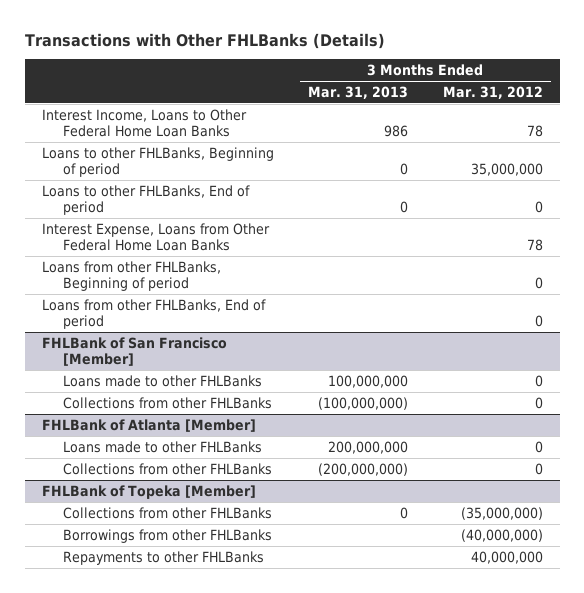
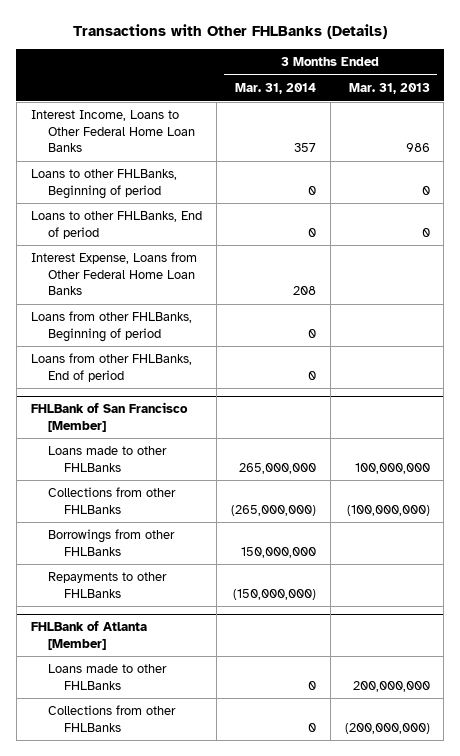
- | 3 Months Ended Mar. 31, 2013 | 3 Months Ended Mar. 31, 2012
+ | 3 Months Ended Mar. 31, 2014 | 3 Months Ended Mar. 31, 2013
@ FHLBank of San Francisco [Member]
+ Borrowings from other FHLBanks | 150,000,000 |
+ Repayments to other FHLBanks | (150,000,000) |
- FHLBank of Topeka [Member]
- Collections from other FHLBanks | 0 | (35,000,000)
- Borrowings from other FHLBanks | | (40,000,000)
- Repayments to other FHLBanks | | 40,000,000

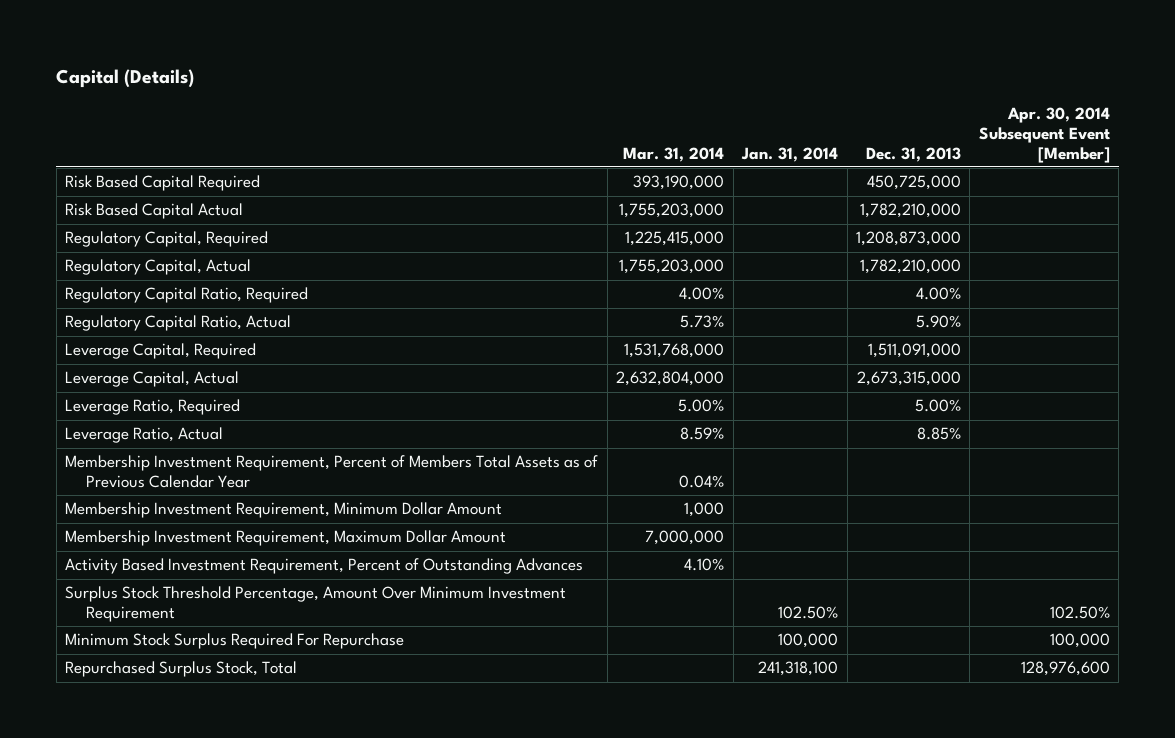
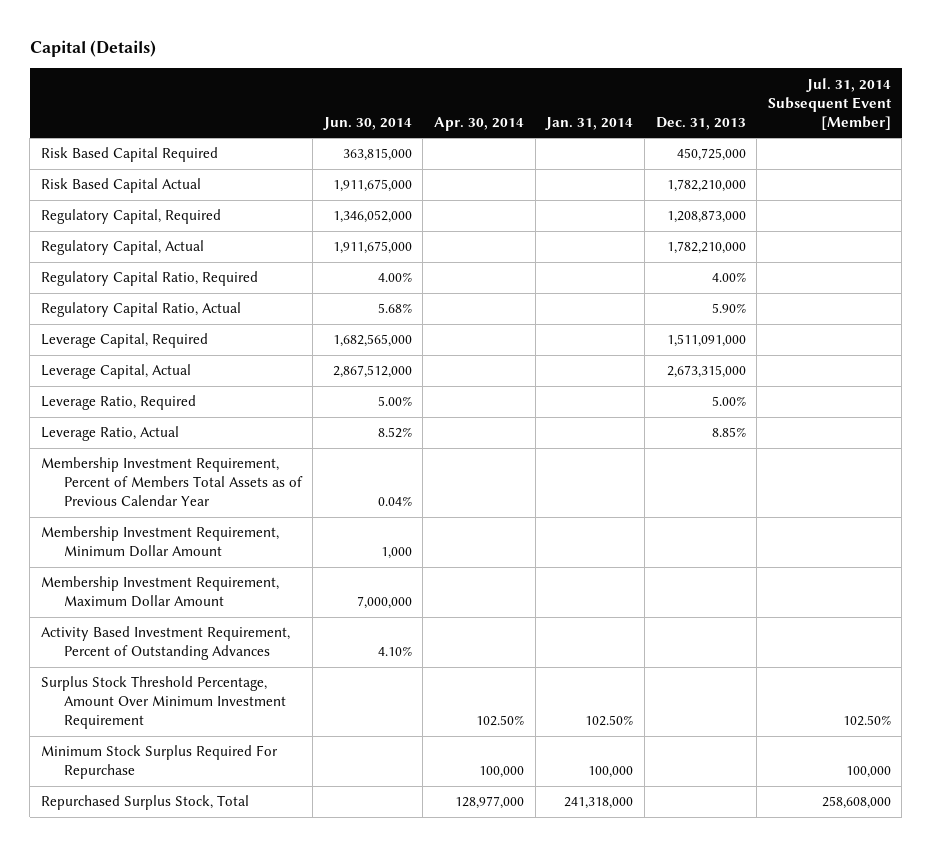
- | Mar. 31, 2014 | Jan. 31, 2014 | Dec. 31, 2013 | Apr. 30, 2014 Subsequent Event [Member]
+ | Jun. 30, 2014 | Apr. 30, 2014 | Jan. 31, 2014 | Dec. 31, 2013 | Jul. 31, 2014 Subsequent Event [Member]
- Repurchased Surplus Stock, Total | | 241,318,100 | | 128,976,600
+ Repurchased Surplus Stock, Total | | 128,977,000 | 241,318,000 | | 258,608,000

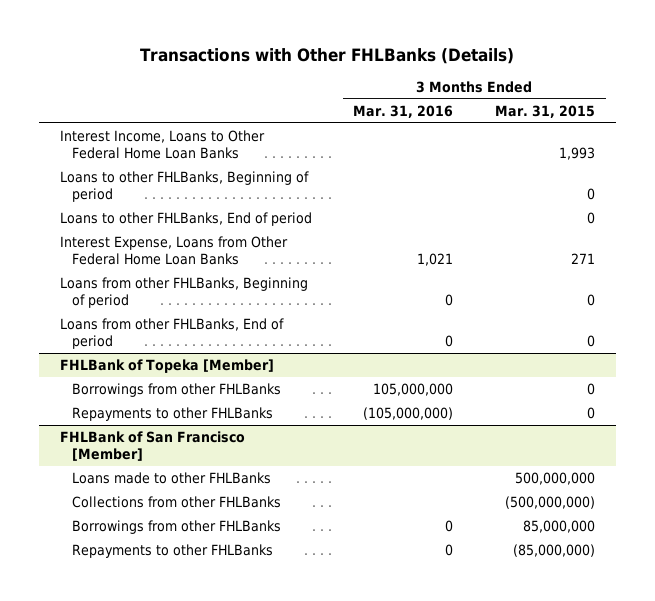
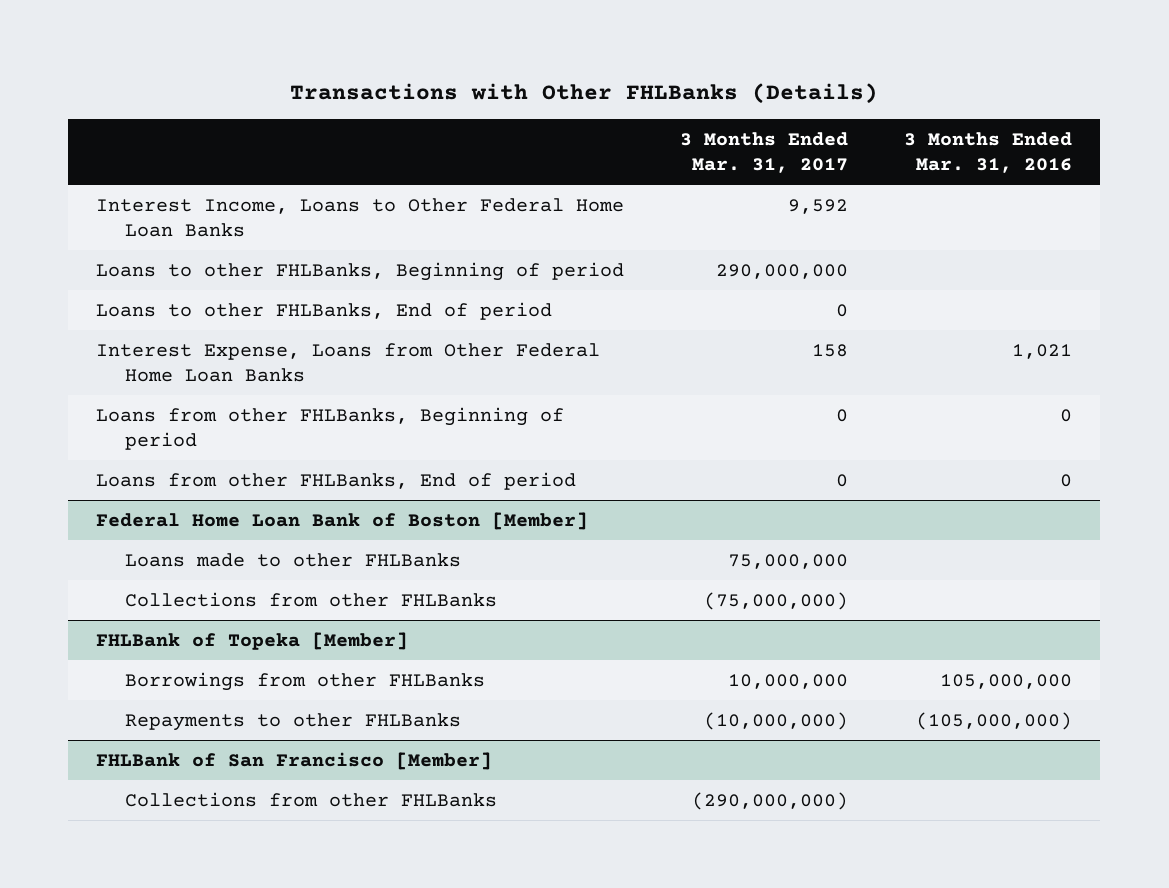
- | 3 Months Ended Mar. 31, 2016 | 3 Months Ended Mar. 31, 2015
+ | 3 Months Ended Mar. 31, 2017 | 3 Months Ended Mar. 31, 2016
+ Federal Home Loan Bank of Boston [Member]
+ Loans made to other FHLBanks | 75,000,000 |
+ Collections from other FHLBanks | (75,000,000) |
@ FHLBank of San Francisco [Member]
- Loans made to other FHLBanks | | 500,000,000
- Borrowings from other FHLBanks | 0 | 85,000,000
- Repayments to other FHLBanks | 0 | (85,000,000)

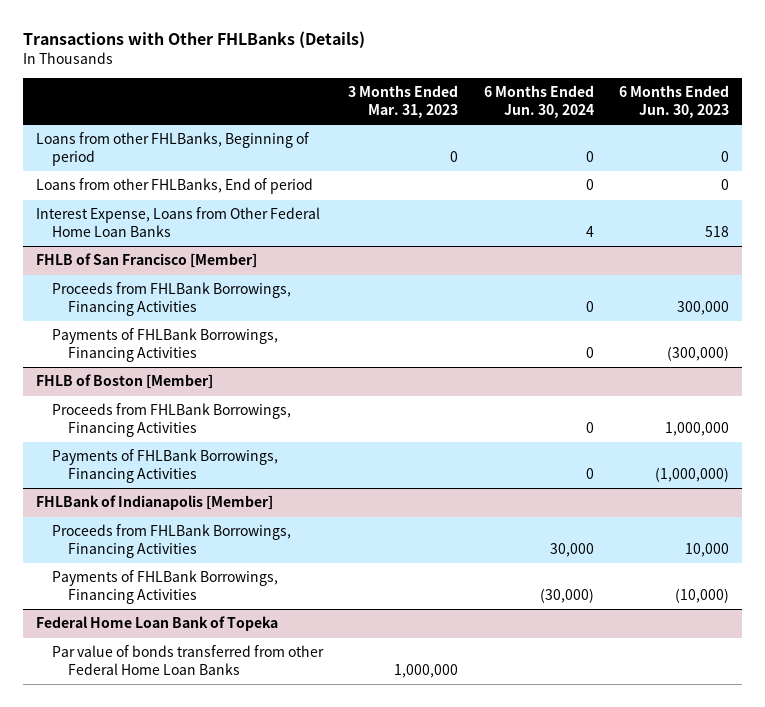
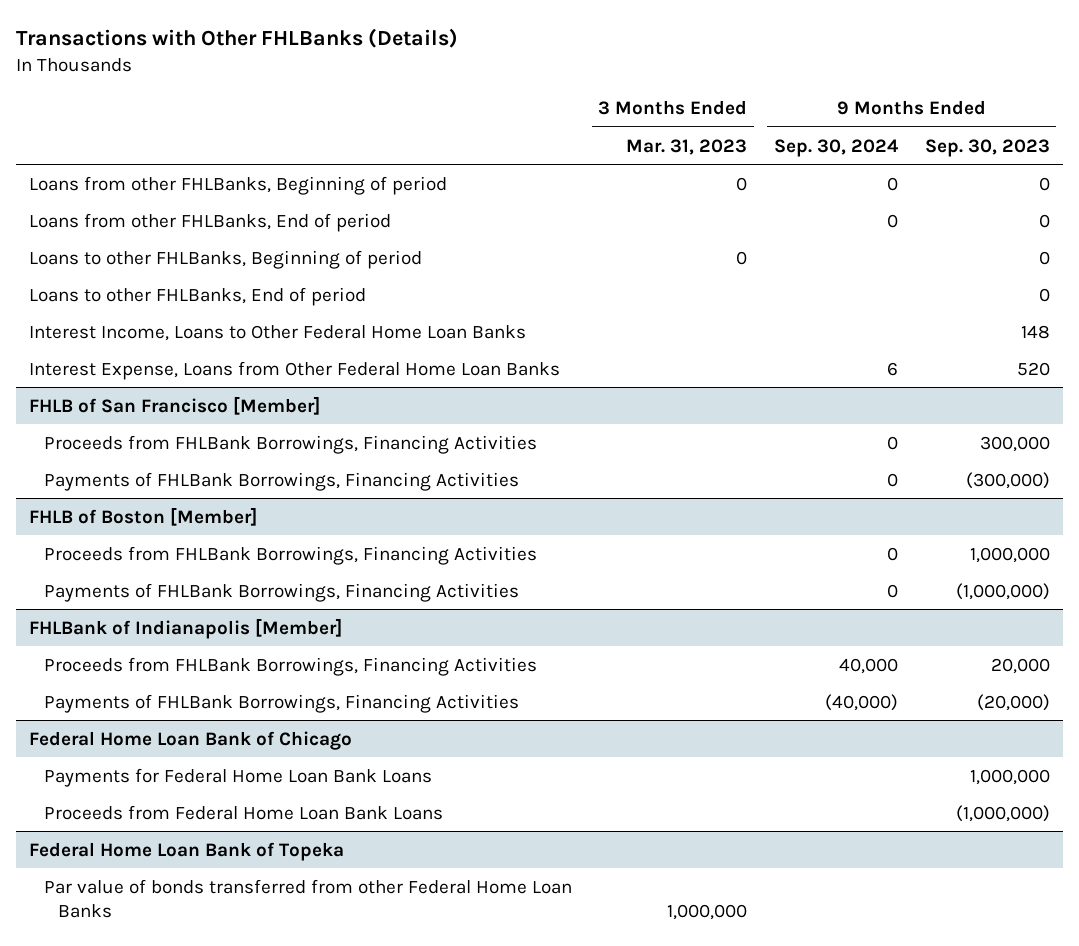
- | 3 Months Ended Mar. 31, 2023 | 6 Months Ended Jun. 30, 2024 | 6 Months Ended Jun. 30, 2023
+ | 3 Months Ended Mar. 31, 2023 | 9 Months Ended Sep. 30, 2024 | 9 Months Ended Sep. 30, 2023
+ Loans to other FHLBanks, Beginning of period | 0 | | 0
+ Loans to other FHLBanks, End of period | | | 0
+ Interest Income, Loans to Other Federal Home Loan Banks | | | 148
+ Federal Home Loan Bank of Chicago
+ Payments for Federal Home Loan Bank Loans | | | 1,000,000
+ Proceeds from Federal Home Loan Bank Loans | | | (1,000,000)

